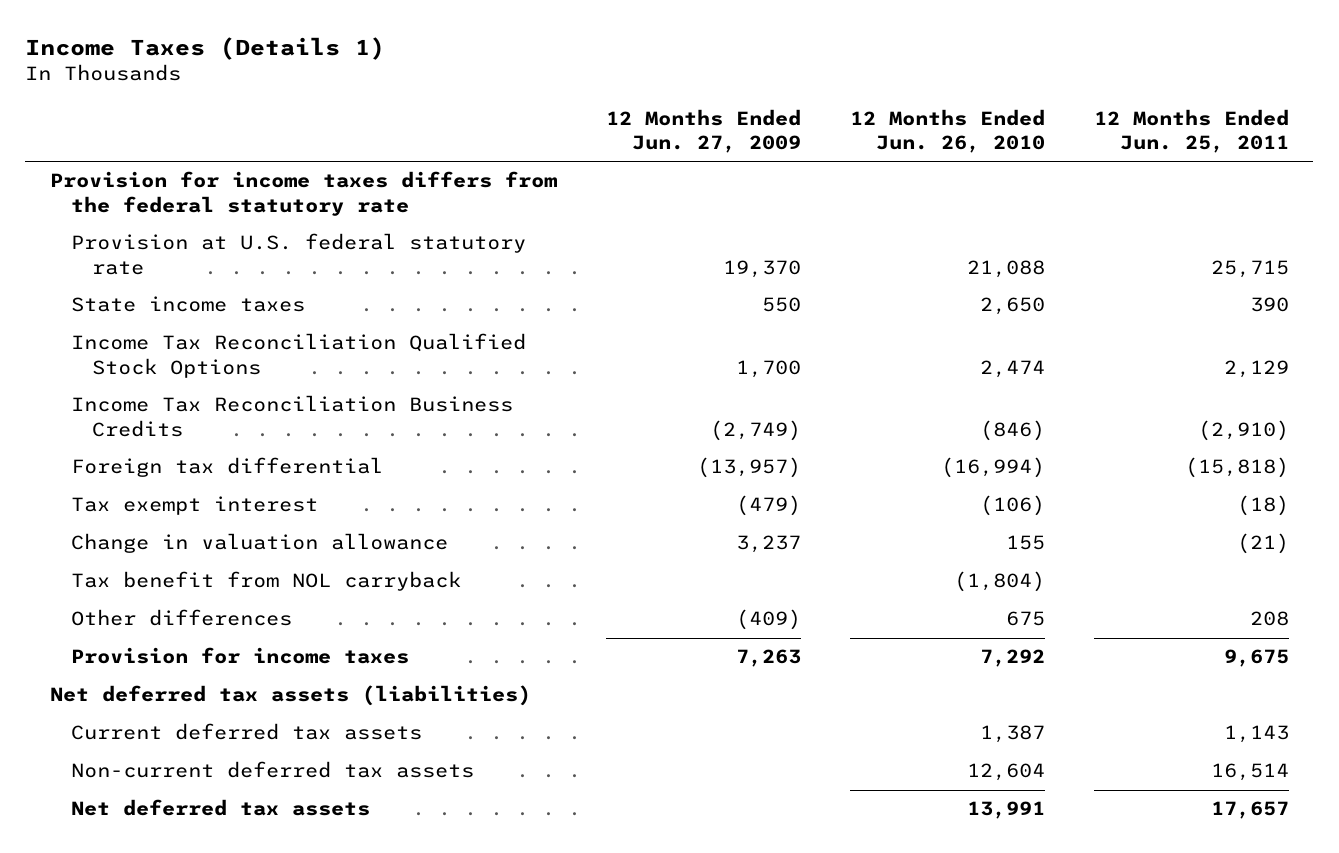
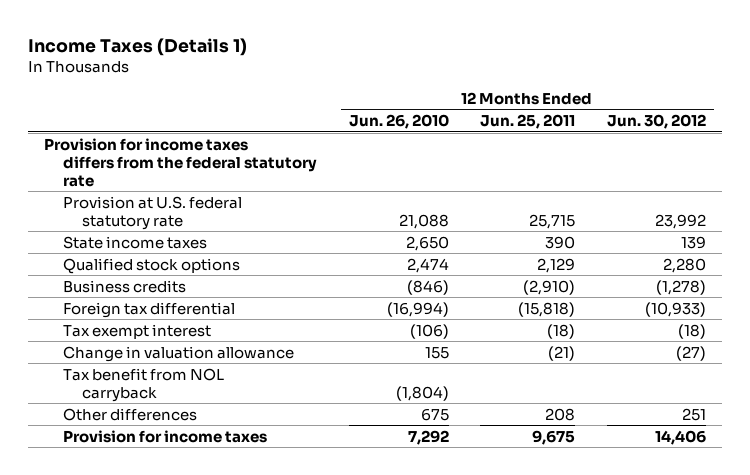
- | 12 Months Ended Jun. 27, 2009 | 12 Months Ended Jun. 26, 2010 | 12 Months Ended Jun. 25, 2011
+ | 12 Months Ended Jun. 26, 2010 | 12 Months Ended Jun. 25, 2011 | 12 Months Ended Jun. 30, 2012
- Income Tax Reconciliation Qualified Stock Options | 1,700 | 2,474 | 2,129
- Income Tax Reconciliation Business Credits | (2,749) | (846) | (2,910)
+ Qualified stock options | 2,474 | 2,129 | 2,280
+ Business credits | (846) | (2,910) | (1,278)
- Net deferred tax assets (liabilities)
- Current deferred tax assets | | 1,387 | 1,143
- Non-current deferred tax assets | | 12,604 | 16,514
- Net deferred tax assets | | 13,991 | 17,657

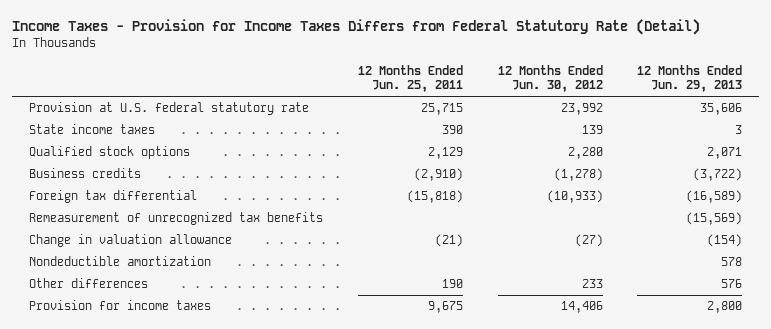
- Income Taxes (Details 1)
+ Income Taxes - Provision for Income Taxes Differs from Federal Statutory Rate (Detail)
- | 12 Months Ended Jun. 26, 2010 | 12 Months Ended Jun. 25, 2011 | 12 Months Ended Jun. 30, 2012
+ | 12 Months Ended Jun. 25, 2011 | 12 Months Ended Jun. 30, 2012 | 12 Months Ended Jun. 29, 2013
- Provision for income taxes differs from the federal statutory rate
- Tax exempt interest | (106) | (18) | (18)
+ Remeasurement of unrecognized tax benefits | | | (15,569)
- Tax benefit from NOL carryback | (1,804) | |
- Other differences | 675 | 208 | 251
+ Nondeductible amortization | | | 578
+ Other differences | 190 | 233 | 576

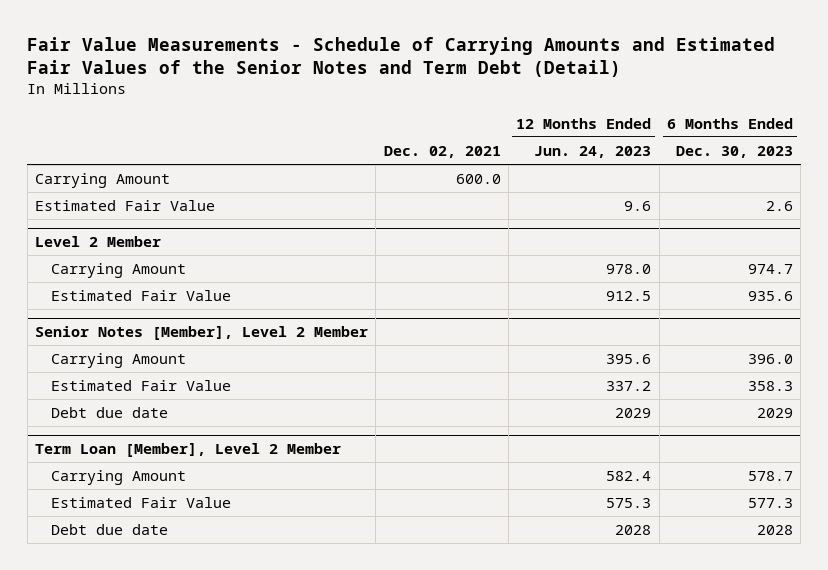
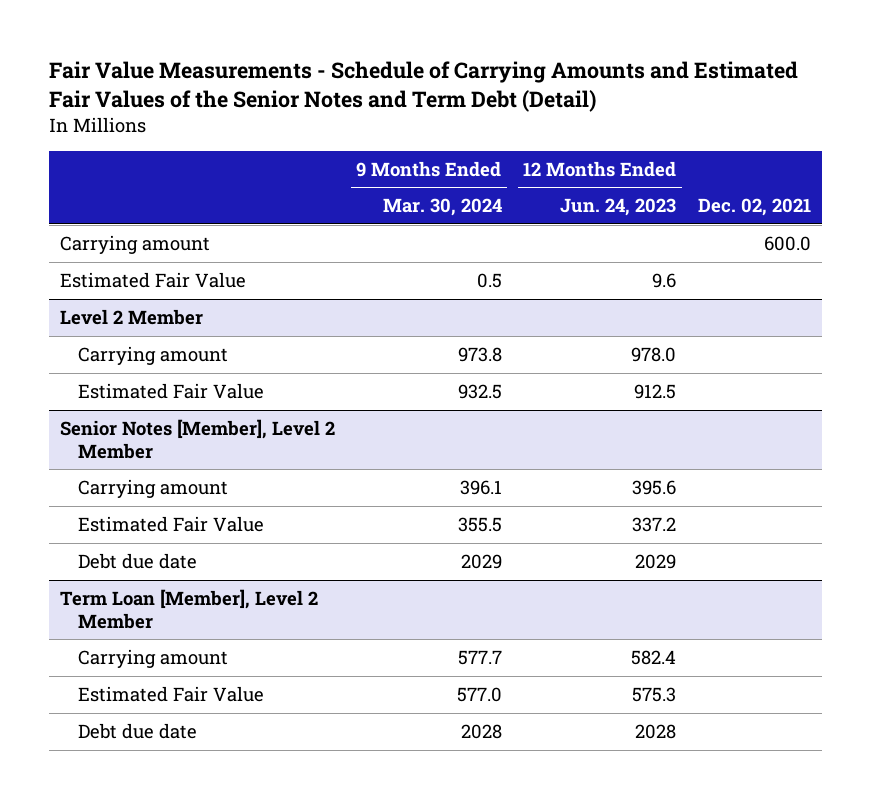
- | Dec. 02, 2021 | 12 Months Ended Jun. 24, 2023 | 6 Months Ended Dec. 30, 2023
+ | 9 Months Ended Mar. 30, 2024 | 12 Months Ended Jun. 24, 2023 | Dec. 02, 2021
- Carrying Amount | 600.0 | |
+ Carrying amount | | | 600.0
@ Level 2 Member
- Carrying Amount | | 978.0 | 974.7
+ Carrying amount | 973.8 | 978.0 |
@ Senior Notes [Member], Level 2 Member
- Carrying Amount | | 395.6 | 396.0
+ Carrying amount | 396.1 | 395.6 |
@ Term Loan [Member], Level 2 Member
- Carrying Amount | | 582.4 | 578.7
+ Carrying amount | 577.7 | 582.4 |

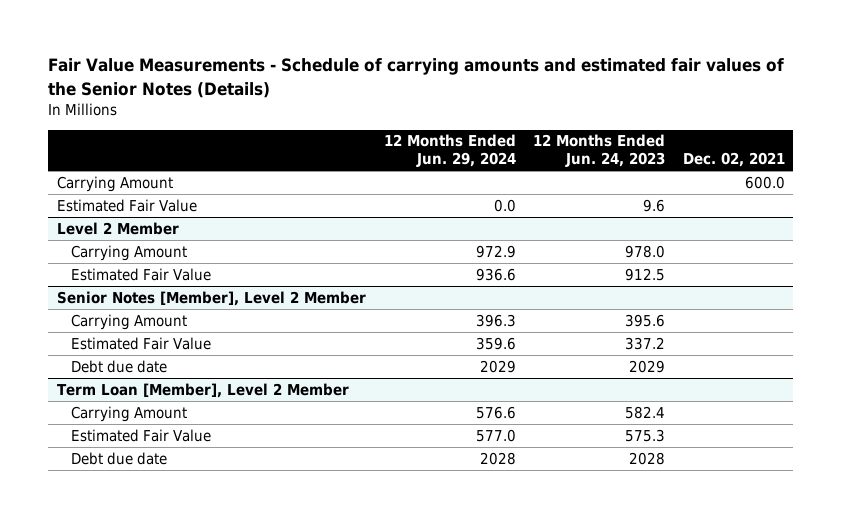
- Fair Value Measurements - Schedule of Carrying Amounts and Estimated Fair Values of the Senior Notes and Term Debt (Detail)
+ Fair Value Measurements - Schedule of carrying amounts and estimated fair values of the Senior Notes (Details)
- | 9 Months Ended Mar. 30, 2024 | 12 Months Ended Jun. 24, 2023 | Dec. 02, 2021
+ | 12 Months Ended Jun. 29, 2024 | 12 Months Ended Jun. 24, 2023 | Dec. 02, 2021
- Carrying amount | | | 600.0
+ Carrying Amount | | | 600.0
@ Level 2 Member
- Carrying amount | 973.8 | 978.0 |
+ Carrying Amount | 972.9 | 978.0 |
@ Senior Notes [Member], Level 2 Member
- Carrying amount | 396.1 | 395.6 |
+ Carrying Amount | 396.3 | 395.6 |
@ Term Loan [Member], Level 2 Member
- Carrying amount | 577.7 | 582.4 |
+ Carrying Amount | 576.6 | 582.4 |

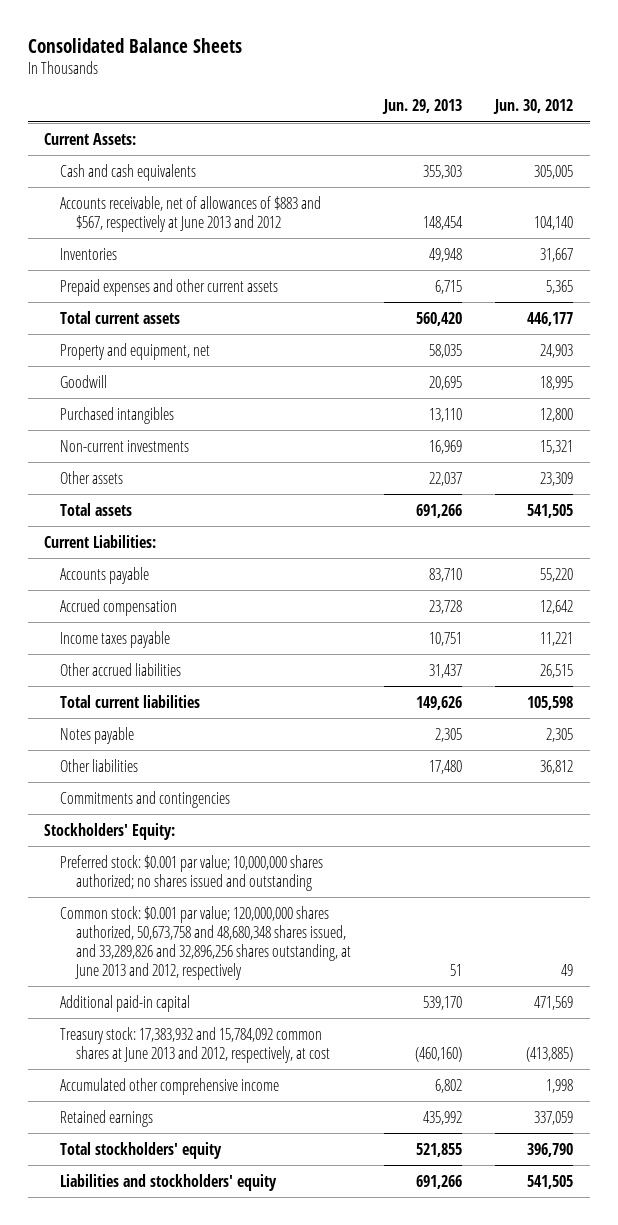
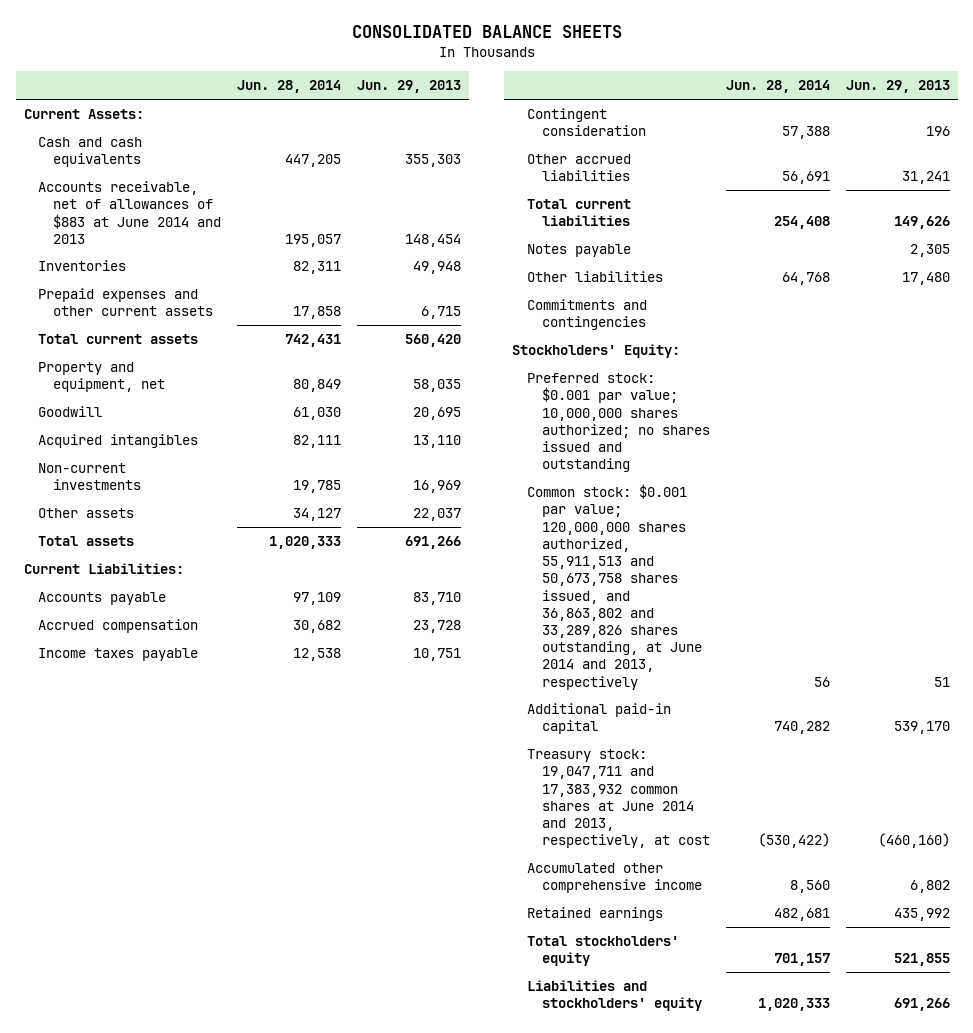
- Consolidated Balance Sheets
+ CONSOLIDATED BALANCE SHEETS
- | Jun. 29, 2013 | Jun. 30, 2012
+ | Jun. 28, 2014 | Jun. 29, 2013
- Accounts receivable, net of allowances of $883 and $567, respectively at June 2013 and 2012 | 148,454 | 104,140
+ Accounts receivable, net of allowances of $883 at June 2014 and 2013 | 195,057 | 148,454
- Purchased intangibles | 13,110 | 12,800
+ Acquired intangibles | 82,111 | 13,110
- Other accrued liabilities | 31,437 | 26,515
+ Contingent consideration | 57,388 | 196
+ Other accrued liabilities | 56,691 | 31,241
- Common stock: $0.001 par value; 120,000,000 shares authorized, 50,673,758 and 48,680,348 shares issued, and 33,289,826 and 32,896,256 shares outstanding, at June 2013 and 2012, respectively | 51 | 49
+ Common stock: $0.001 par value; 120,000,000 shares authorized, 55,911,513 and 50,673,758 shares issued, and 36,863,802 and 33,289,826 shares outstanding, at June 2014 and 2013, respectively | 56 | 51
- Treasury stock: 17,383,932 and 15,784,092 common shares at June 2013 and 2012, respectively, at cost | (460,160) | (413,885)
+ Treasury stock: 19,047,711 and 17,383,932 common shares at June 2014 and 2013, respectively, at cost | (530,422) | (460,160)

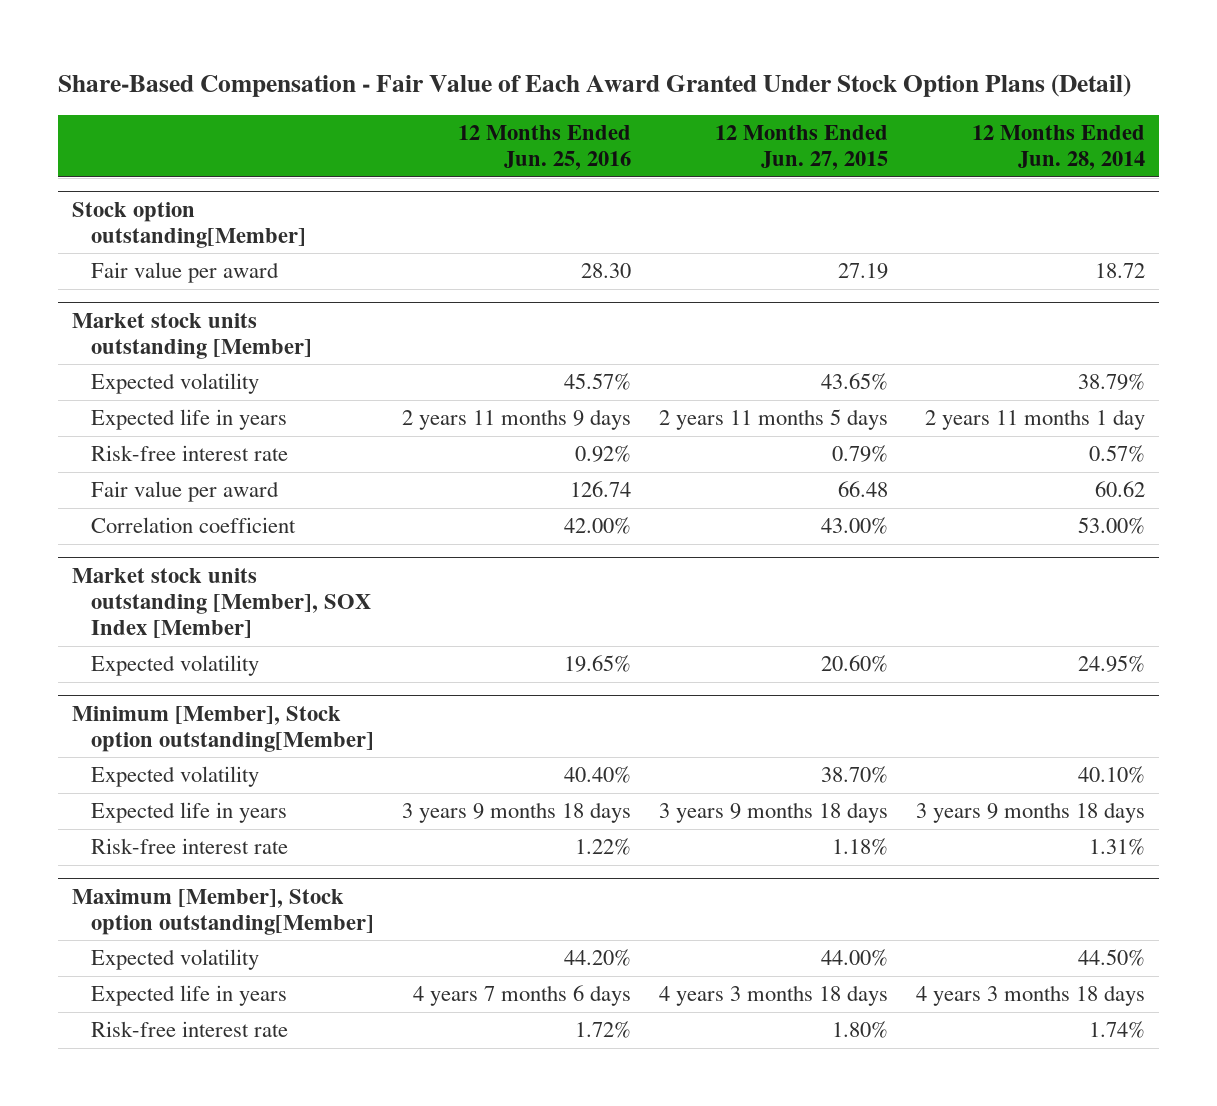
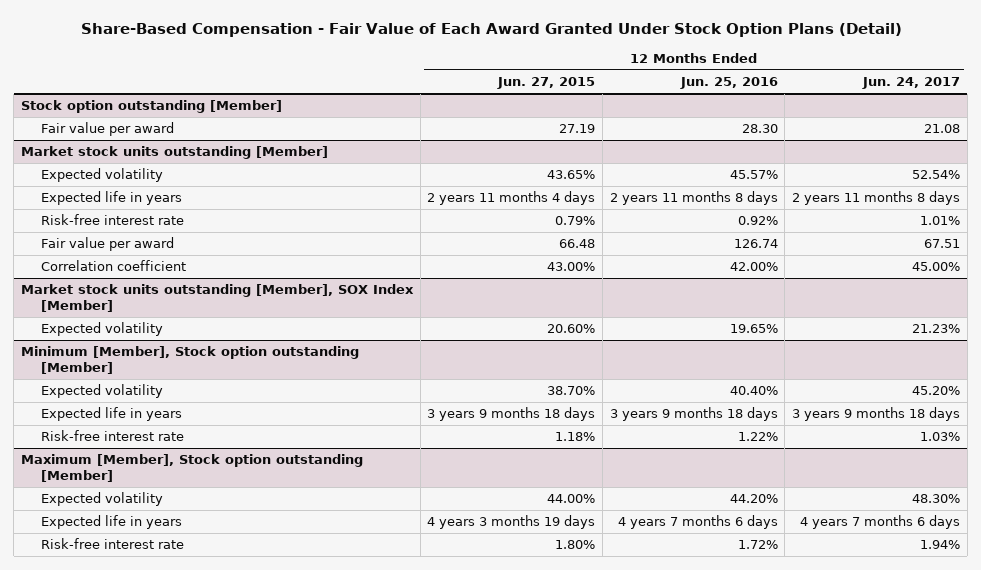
- | 12 Months Ended Jun. 25, 2016 | 12 Months Ended Jun. 27, 2015 | 12 Months Ended Jun. 28, 2014
+ | 12 Months Ended Jun. 27, 2015 | 12 Months Ended Jun. 25, 2016 | 12 Months Ended Jun. 24, 2017
- Stock option outstanding[Member]
+ Stock option outstanding [Member]
@ Market stock units outstanding [Member]
- Expected life in years | 2 years 11 months 9 days | 2 years 11 months 5 days | 2 years 11 months 1 day
+ Expected life in years | 2 years 11 months 4 days | 2 years 11 months 8 days | 2 years 11 months 8 days
- Minimum [Member], Stock option outstanding[Member]
+ Minimum [Member], Stock option outstanding [Member]
- Maximum [Member], Stock option outstanding[Member]
+ Maximum [Member], Stock option outstanding [Member]
- Expected life in years | 4 years 7 months 6 days | 4 years 3 months 18 days | 4 years 3 months 18 days
+ Expected life in years | 4 years 3 months 19 days | 4 years 7 months 6 days | 4 years 7 months 6 days

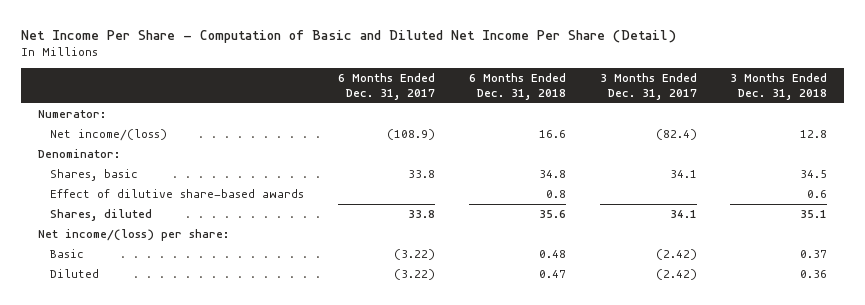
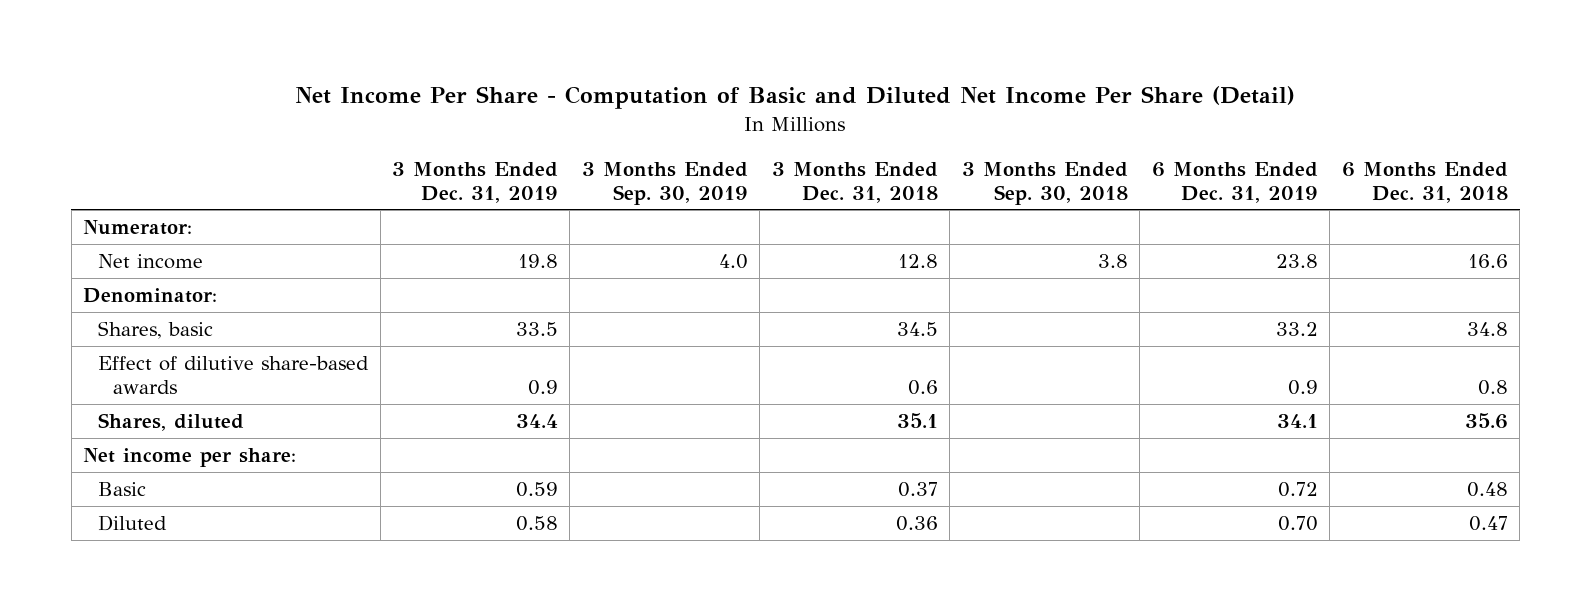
- | 6 Months Ended Dec. 31, 2017 | 6 Months Ended Dec. 31, 2018 | 3 Months Ended Dec. 31, 2017 | 3 Months Ended Dec. 31, 2018
+ | 3 Months Ended Dec. 31, 2019 | 3 Months Ended Sep. 30, 2019 | 3 Months Ended Dec. 31, 2018 | 3 Months Ended Sep. 30, 2018 | 6 Months Ended Dec. 31, 2019 | 6 Months Ended Dec. 31, 2018
- Net income/(loss) | (108.9) | 16.6 | (82.4) | 12.8
+ Net income | 19.8 | 4.0 | 12.8 | 3.8 | 23.8 | 16.6
- Net income/(loss) per share:
+ Net income per share:

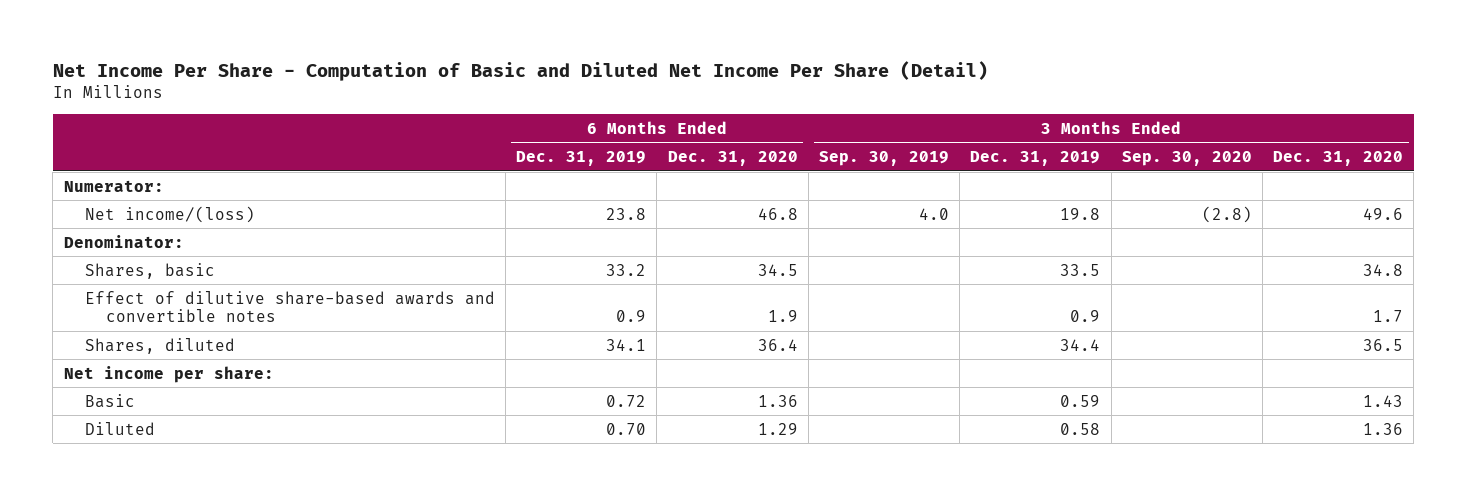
- | 3 Months Ended Dec. 31, 2019 | 3 Months Ended Sep. 30, 2019 | 3 Months Ended Dec. 31, 2018 | 3 Months Ended Sep. 30, 2018 | 6 Months Ended Dec. 31, 2019 | 6 Months Ended Dec. 31, 2018
+ | 6 Months Ended Dec. 31, 2019 | 6 Months Ended Dec. 31, 2020 | 3 Months Ended Sep. 30, 2019 | 3 Months Ended Dec. 31, 2019 | 3 Months Ended Sep. 30, 2020 | 3 Months Ended Dec. 31, 2020
- Net income | 19.8 | 4.0 | 12.8 | 3.8 | 23.8 | 16.6
+ Net income/(loss) | 23.8 | 46.8 | 4.0 | 19.8 | (2.8) | 49.6
- Effect of dilutive share-based awards | 0.9 | | 0.6 | | 0.9 | 0.8
+ Effect of dilutive share-based awards and convertible notes | 0.9 | 1.9 | | 0.9 | | 1.7

